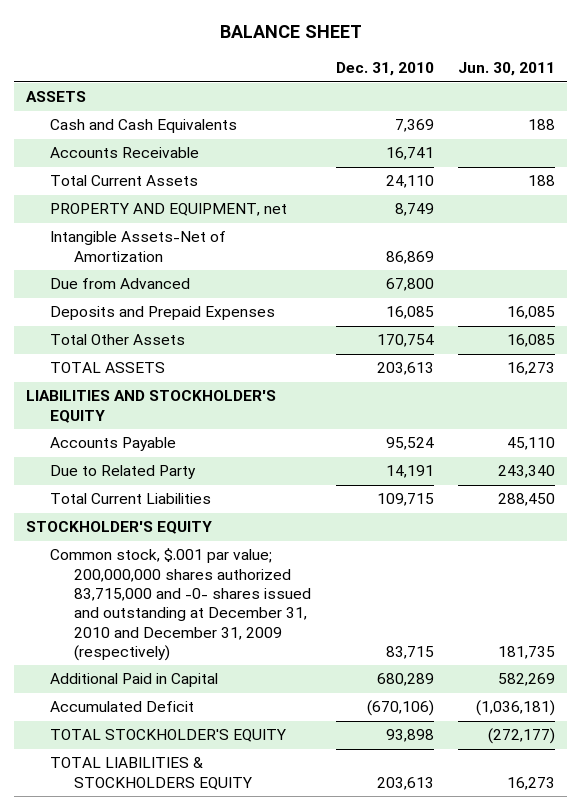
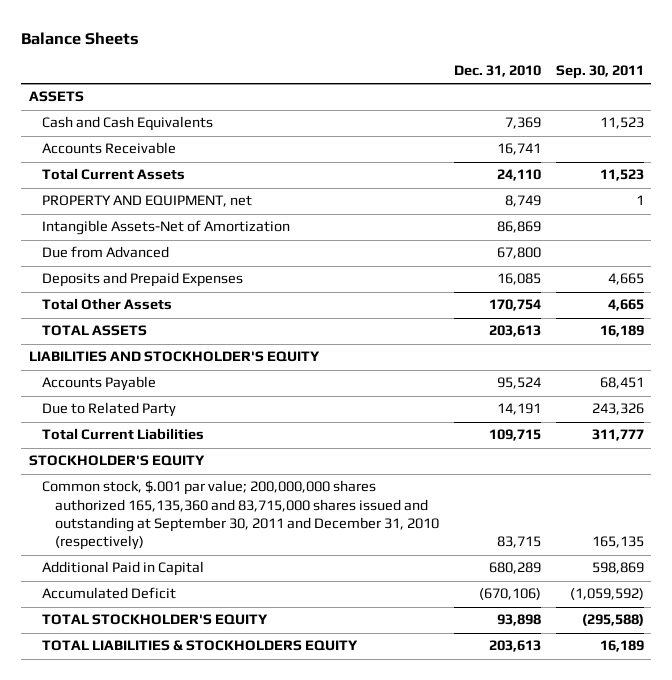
- BALANCE SHEET
+ Balance Sheets
- | Dec. 31, 2010 | Jun. 30, 2011
+ | Dec. 31, 2010 | Sep. 30, 2011
- Common stock, $.001 par value; 200,000,000 shares authorized 83,715,000 and -0- shares issued and outstanding at December 31, 2010 and December 31, 2009 (respectively) | 83,715 | 181,735
+ Common stock, $.001 par value; 200,000,000 shares authorized 165,135,360 and 83,715,000 shares issued and outstanding at September 30, 2011 and December 31, 2010 (respectively) | 83,715 | 165,135

